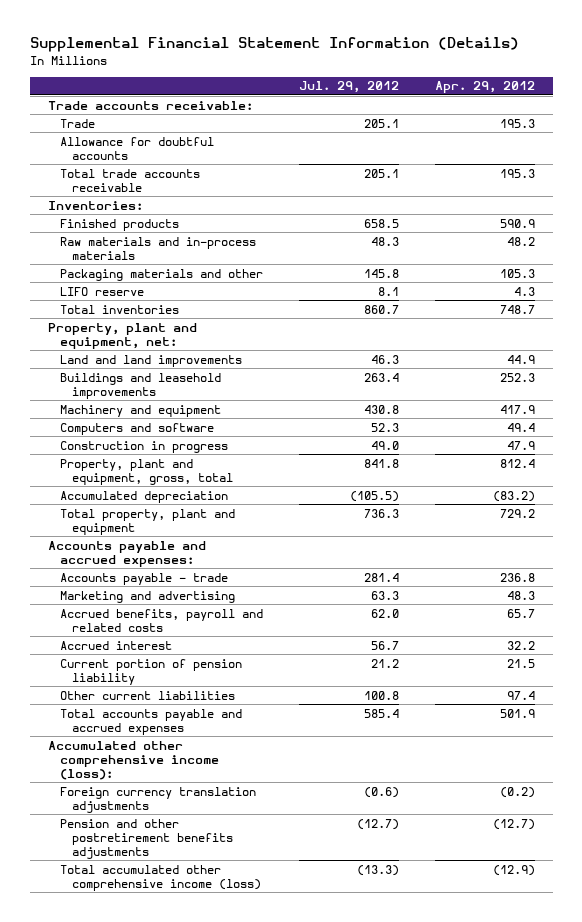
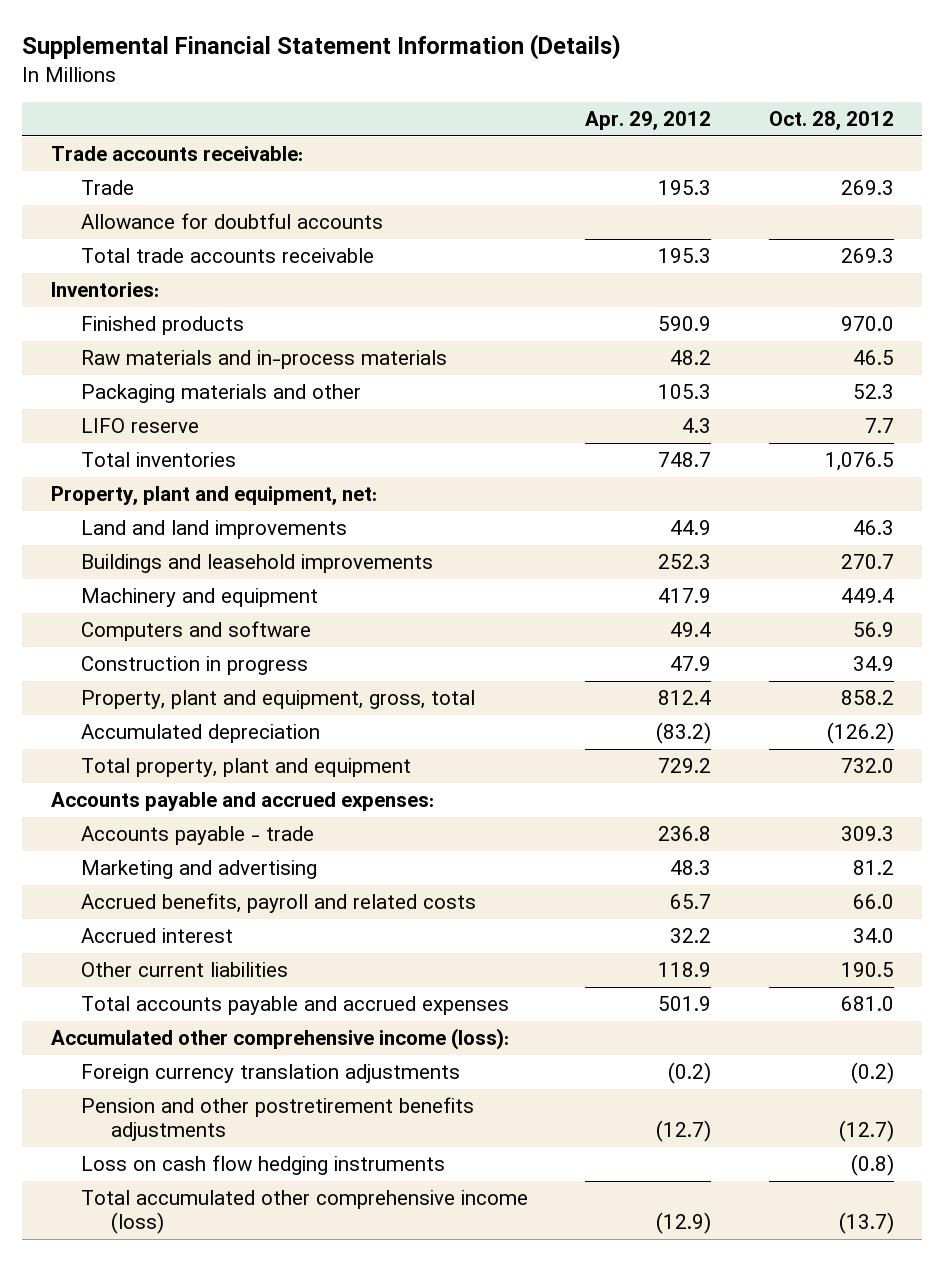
- | Jul. 29, 2012 | Apr. 29, 2012
+ | Apr. 29, 2012 | Oct. 28, 2012
- Current portion of pension liability | 21.2 | 21.5
- Other current liabilities | 100.8 | 97.4
+ Other current liabilities | 118.9 | 190.5
+ Loss on cash flow hedging instruments | | (0.8)

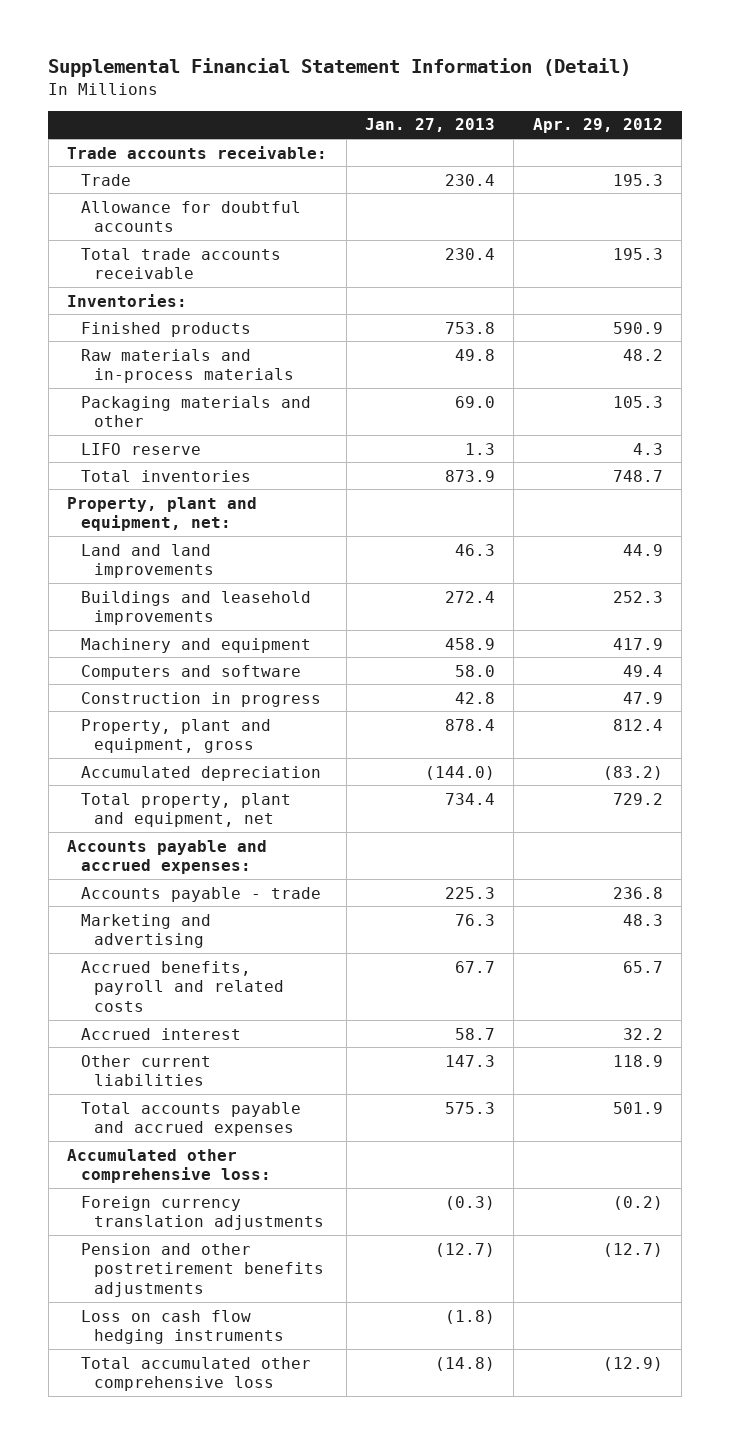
- Supplemental Financial Statement Information (Details)
+ Supplemental Financial Statement Information (Detail)
- | Apr. 29, 2012 | Oct. 28, 2012
+ | Jan. 27, 2013 | Apr. 29, 2012
- Property, plant and equipment, gross, total | 812.4 | 858.2
+ Property, plant and equipment, gross | 878.4 | 812.4
- Total property, plant and equipment | 729.2 | 732.0
+ Total property, plant and equipment, net | 734.4 | 729.2
- Accumulated other comprehensive income (loss):
+ Accumulated other comprehensive loss:
- Total accumulated other comprehensive income (loss) | (12.9) | (13.7)
+ Total accumulated other comprehensive loss | (14.8) | (12.9)

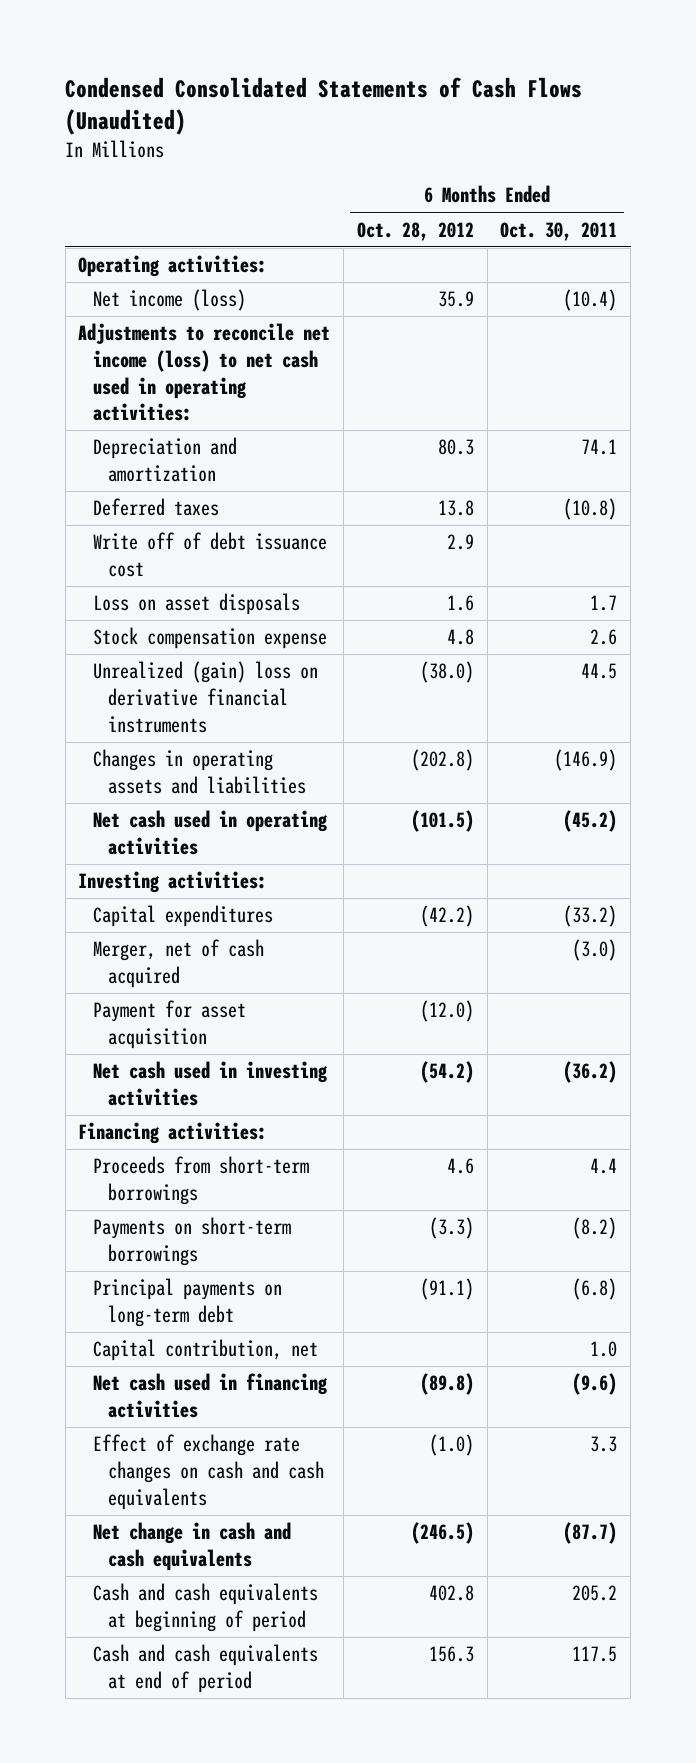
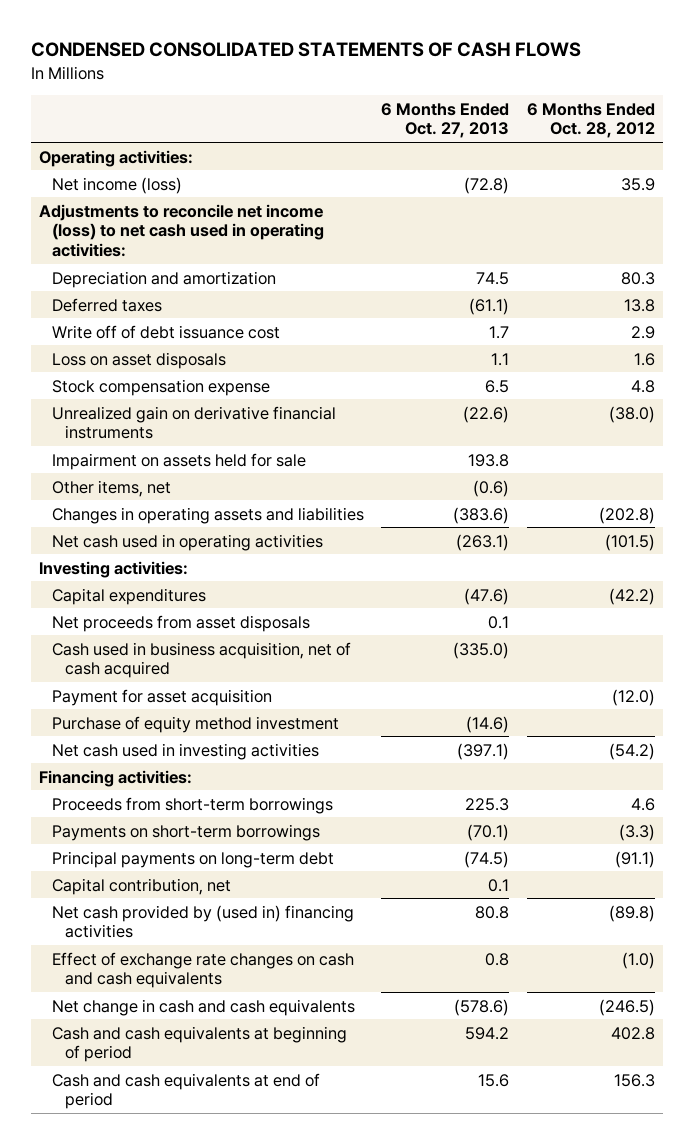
- Condensed Consolidated Statements of Cash Flows (Unaudited)
+ CONDENSED CONSOLIDATED STATEMENTS OF CASH FLOWS
- | 6 Months Ended Oct. 28, 2012 | 6 Months Ended Oct. 30, 2011
+ | 6 Months Ended Oct. 27, 2013 | 6 Months Ended Oct. 28, 2012
- Unrealized (gain) loss on derivative financial instruments | (38.0) | 44.5
+ Unrealized gain on derivative financial instruments | (22.6) | (38.0)
+ Impairment on assets held for sale | 193.8 |
+ Other items, net | (0.6) |
- Merger, net of cash acquired | | (3.0)
+ Net proceeds from asset disposals | 0.1 |
+ Cash used in business acquisition, net of cash acquired | (335.0) |
+ Purchase of equity method investment | (14.6) |
- Net cash used in financing activities | (89.8) | (9.6)
+ Net cash provided by (used in) financing activities | 80.8 | (89.8)

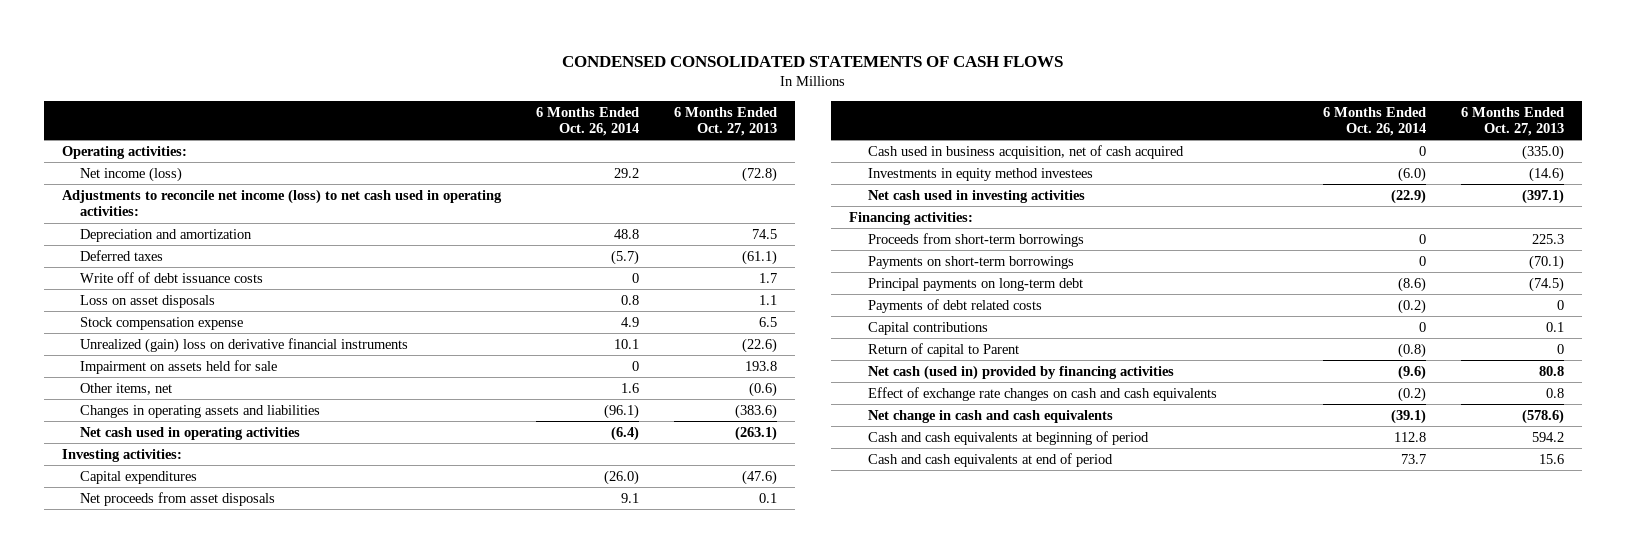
- | 6 Months Ended Oct. 27, 2013 | 6 Months Ended Oct. 28, 2012
+ | 6 Months Ended Oct. 26, 2014 | 6 Months Ended Oct. 27, 2013
- Write off of debt issuance cost | 1.7 | 2.9
+ Write off of debt issuance costs | 0 | 1.7
- Unrealized gain on derivative financial instruments | (22.6) | (38.0)
+ Unrealized (gain) loss on derivative financial instruments | 10.1 | (22.6)
- Payment for asset acquisition | | (12.0)
- Purchase of equity method investment | (14.6) |
+ Investments in equity method investees | (6.0) | (14.6)
- Capital contribution, net | 0.1 |
- Net cash provided by (used in) financing activities | 80.8 | (89.8)
+ Payments of debt related costs | (0.2) | 0
+ Capital contributions | 0 | 0.1
+ Return of capital to Parent | (0.8) | 0
+ Net cash (used in) provided by financing activities | (9.6) | 80.8

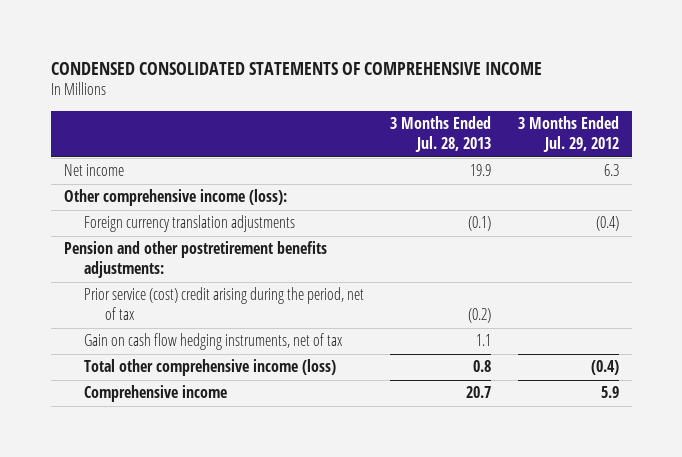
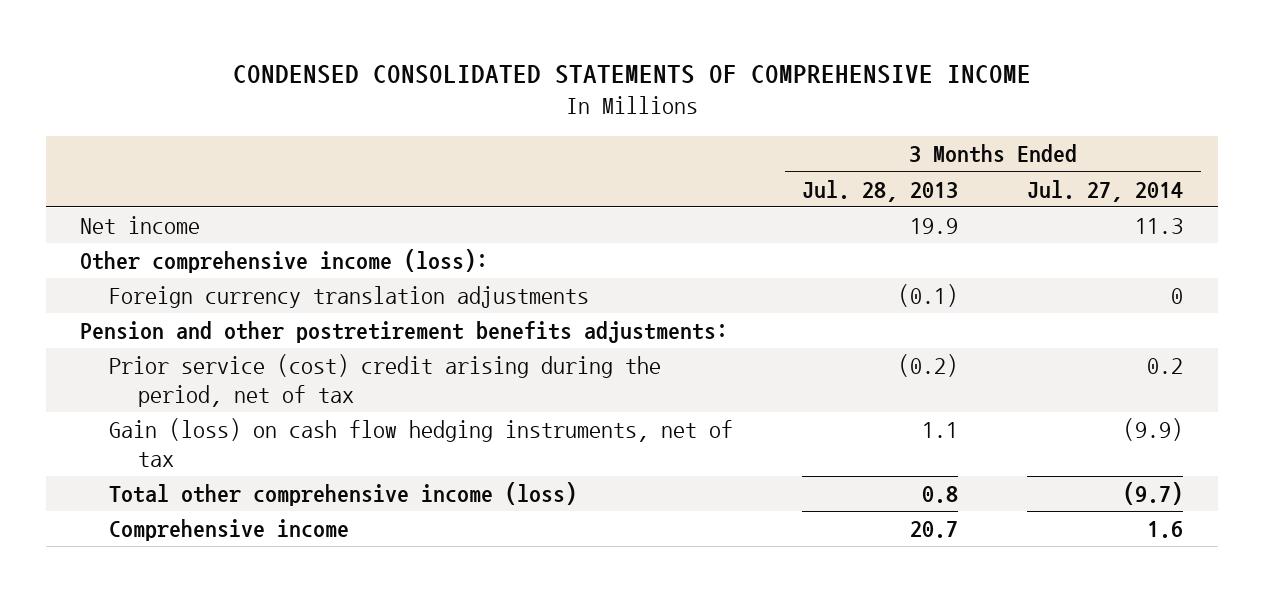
- | 3 Months Ended Jul. 28, 2013 | 3 Months Ended Jul. 29, 2012
+ | 3 Months Ended Jul. 28, 2013 | 3 Months Ended Jul. 27, 2014
- Gain on cash flow hedging instruments, net of tax | 1.1 |
+ Gain (loss) on cash flow hedging instruments, net of tax | 1.1 | (9.9)

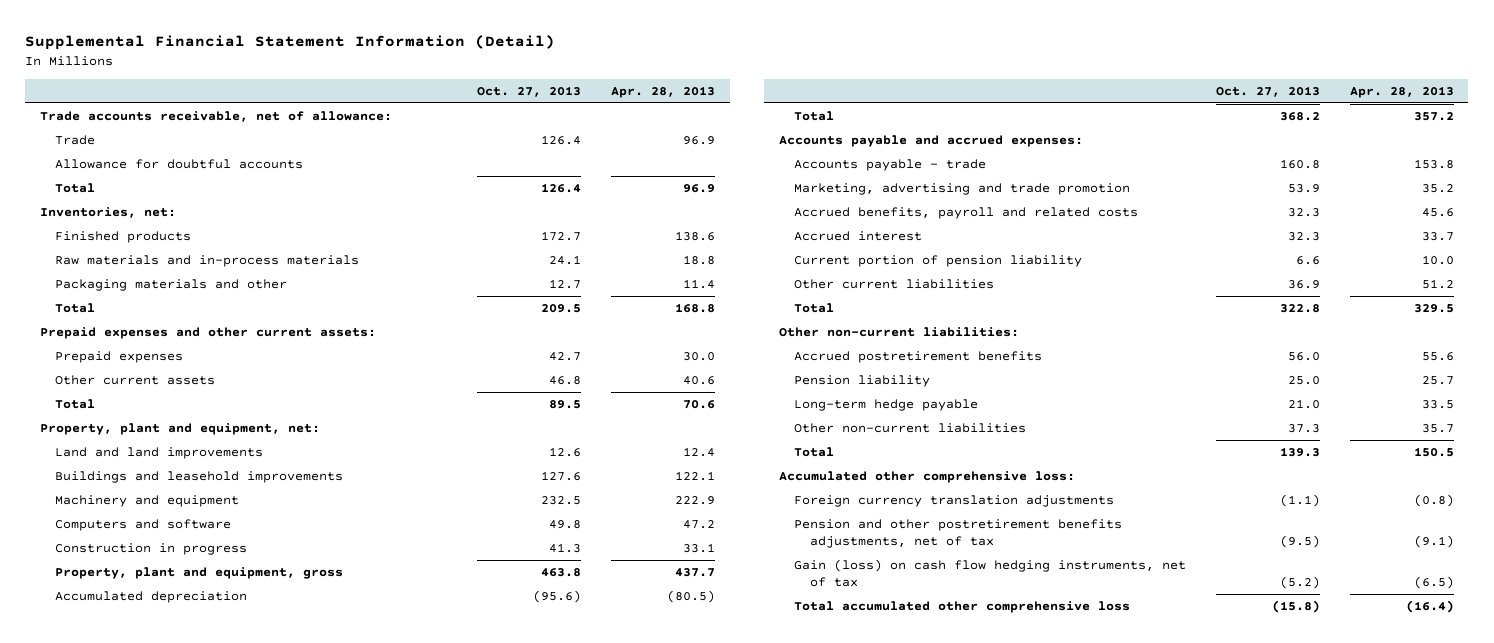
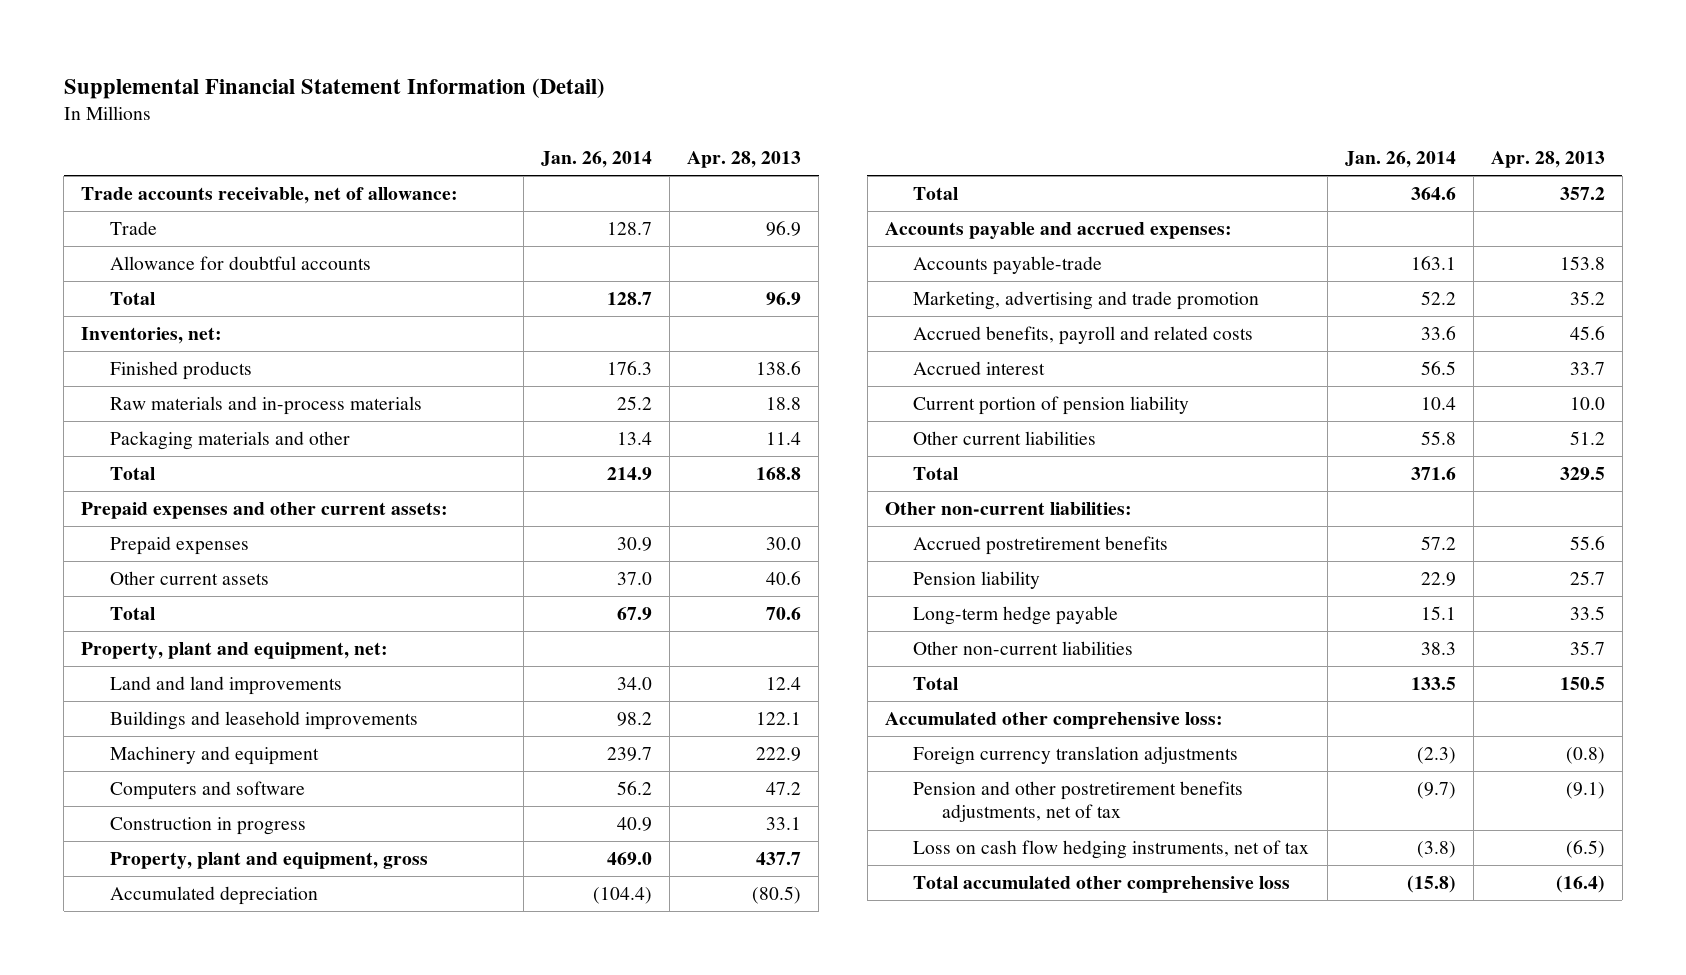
- | Oct. 27, 2013 | Apr. 28, 2013
+ | Jan. 26, 2014 | Apr. 28, 2013
- Accounts payable - trade | 160.8 | 153.8
+ Accounts payable-trade | 163.1 | 153.8
- Gain (loss) on cash flow hedging instruments, net of tax | (5.2) | (6.5)
+ Loss on cash flow hedging instruments, net of tax | (3.8) | (6.5)

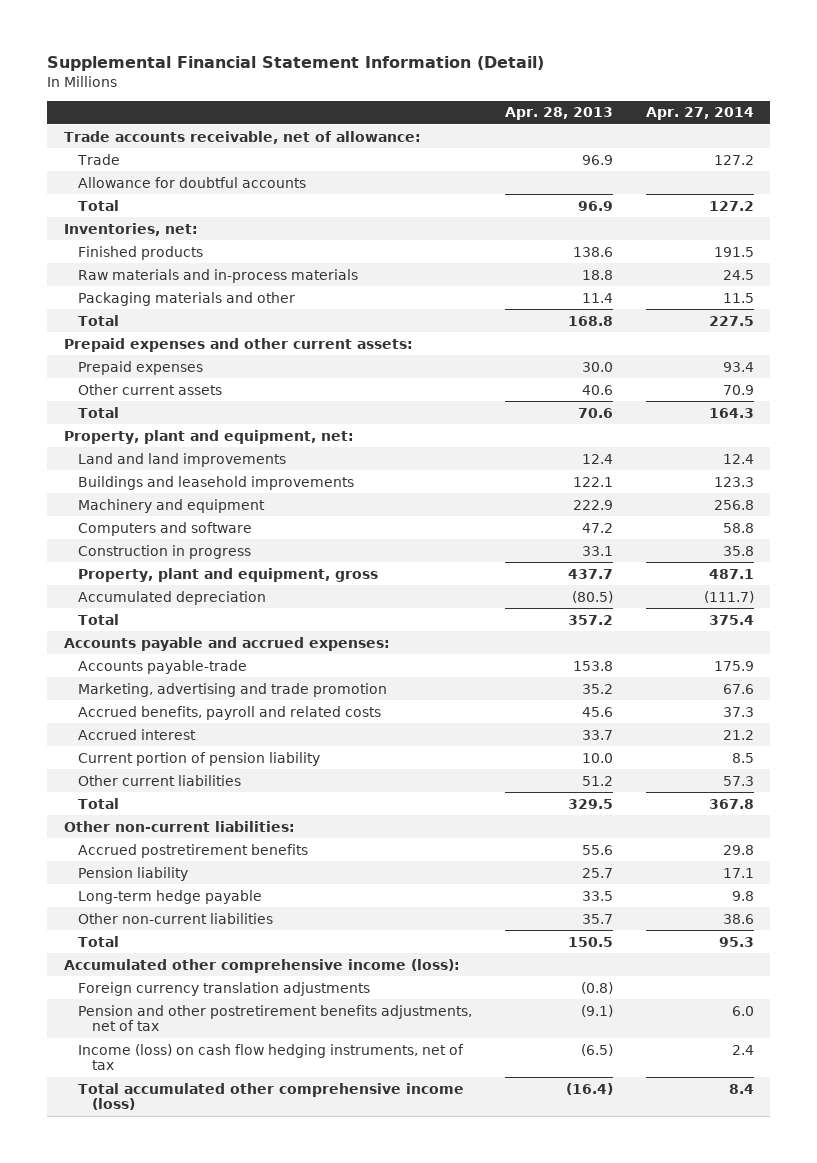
- | Jan. 26, 2014 | Apr. 28, 2013
+ | Apr. 28, 2013 | Apr. 27, 2014
- Accumulated other comprehensive loss:
+ Accumulated other comprehensive income (loss):
- Loss on cash flow hedging instruments, net of tax | (3.8) | (6.5)
- Total accumulated other comprehensive loss | (15.8) | (16.4)
+ Income (loss) on cash flow hedging instruments, net of tax | (6.5) | 2.4
+ Total accumulated other comprehensive income (loss) | (16.4) | 8.4

